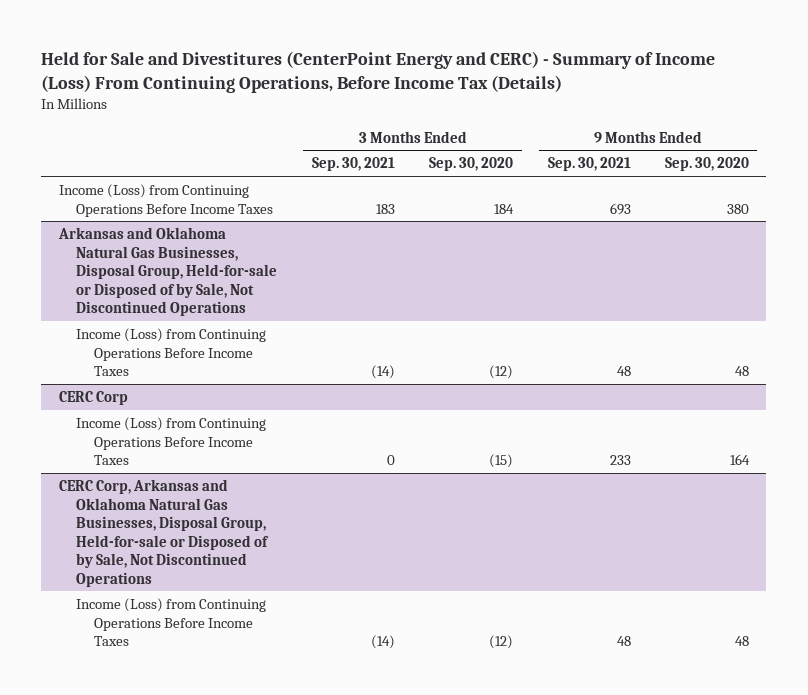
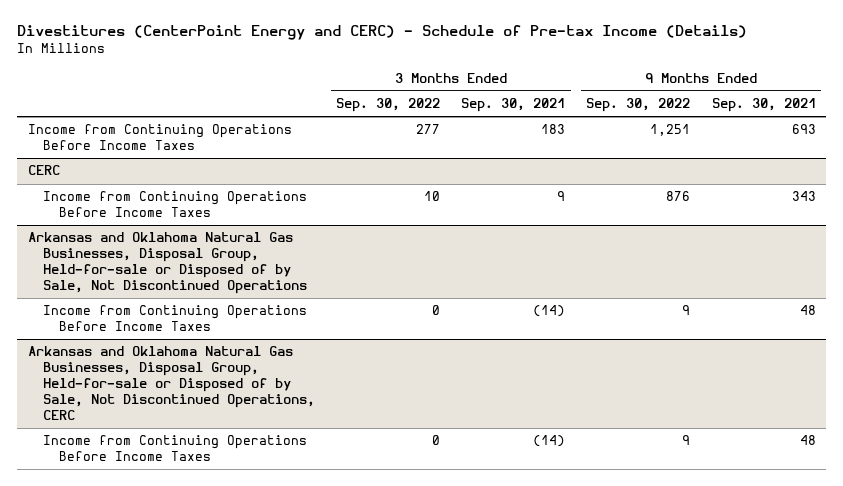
- Held for Sale and Divestitures (CenterPoint Energy and CERC) - Summary of Income (Loss) From Continuing Operations, Before Income Tax (Details)
+ Divestitures (CenterPoint Energy and CERC) - Schedule of Pre-tax Income (Details)
- | 3 Months Ended Sep. 30, 2021 | 3 Months Ended Sep. 30, 2020 | 9 Months Ended Sep. 30, 2021 | 9 Months Ended Sep. 30, 2020
+ | 3 Months Ended Sep. 30, 2022 | 3 Months Ended Sep. 30, 2021 | 9 Months Ended Sep. 30, 2022 | 9 Months Ended Sep. 30, 2021
- Income (Loss) from Continuing Operations Before Income Taxes | 183 | 184 | 693 | 380
+ Income from Continuing Operations Before Income Taxes | 277 | 183 | 1,251 | 693
+ CERC
+ Income from Continuing Operations Before Income Taxes | 10 | 9 | 876 | 343
@ Arkansas and Oklahoma Natural Gas Businesses, Disposal Group, Held-for-sale or Disposed of by Sale, Not Discontinued Operations
- Income (Loss) from Continuing Operations Before Income Taxes | (14) | (12) | 48 | 48
- CERC Corp
- Income (Loss) from Continuing Operations Before Income Taxes | 0 | (15) | 233 | 164
- CERC Corp, Arkansas and Oklahoma Natural Gas Businesses, Disposal Group, Held-for-sale or Disposed of by Sale, Not Discontinued Operations
- Income (Loss) from Continuing Operations Before Income Taxes | (14) | (12) | 48 | 48
@ Arkansas and Oklahoma Natural Gas Businesses, Disposal Group, Held-for-sale or Disposed of by Sale, Not Discontinued Operations
+ Income from Continuing Operations Before Income Taxes | 0 | (14) | 9 | 48
+ Arkansas and Oklahoma Natural Gas Businesses, Disposal Group, Held-for-sale or Disposed of by Sale, Not Discontinued Operations, CERC
+ Income from Continuing Operations Before Income Taxes | 0 | (14) | 9 | 48

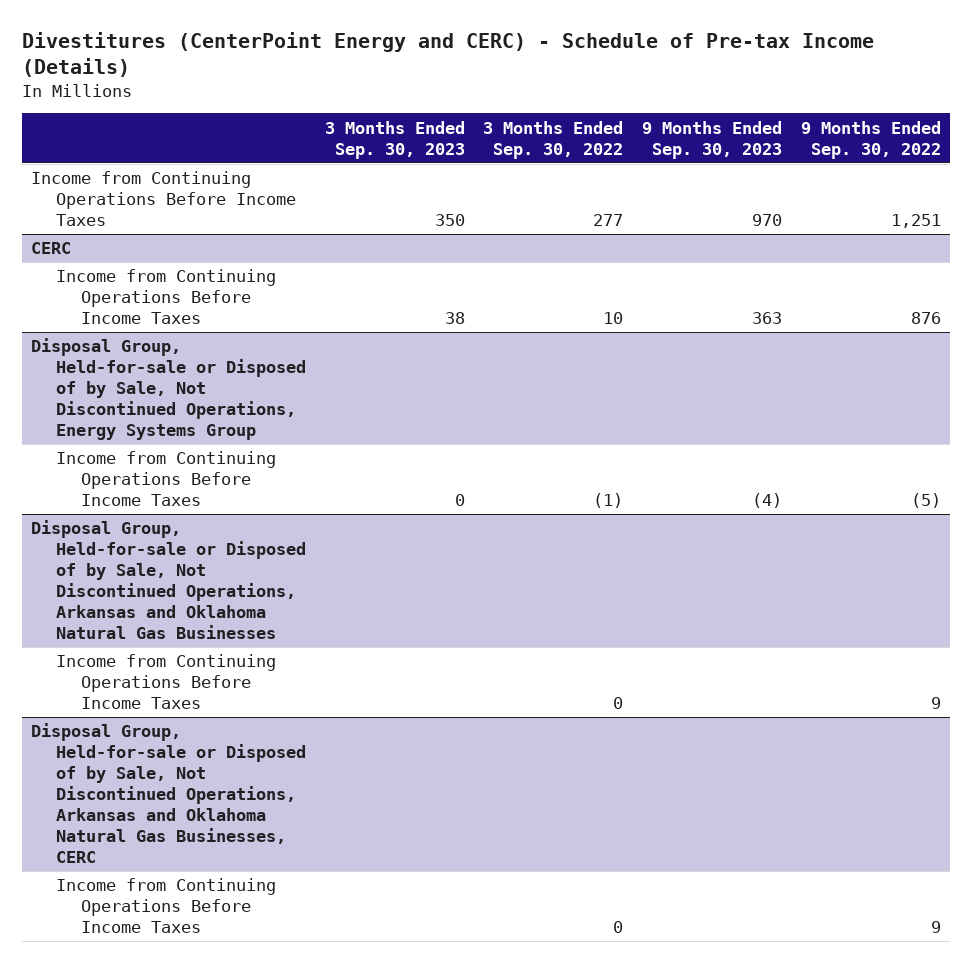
- | 3 Months Ended Sep. 30, 2022 | 3 Months Ended Sep. 30, 2021 | 9 Months Ended Sep. 30, 2022 | 9 Months Ended Sep. 30, 2021
+ | 3 Months Ended Sep. 30, 2023 | 3 Months Ended Sep. 30, 2022 | 9 Months Ended Sep. 30, 2023 | 9 Months Ended Sep. 30, 2022
- Arkansas and Oklahoma Natural Gas Businesses, Disposal Group, Held-for-sale or Disposed of by Sale, Not Discontinued Operations
+ Disposal Group, Held-for-sale or Disposed of by Sale, Not Discontinued Operations, Energy Systems Group
+ Income from Continuing Operations Before Income Taxes | 0 | (1) | (4) | (5)
+ Disposal Group, Held-for-sale or Disposed of by Sale, Not Discontinued Operations, Arkansas and Oklahoma Natural Gas Businesses
- Arkansas and Oklahoma Natural Gas Businesses, Disposal Group, Held-for-sale or Disposed of by Sale, Not Discontinued Operations, CERC
+ Disposal Group, Held-for-sale or Disposed of by Sale, Not Discontinued Operations, Arkansas and Oklahoma Natural Gas Businesses, CERC

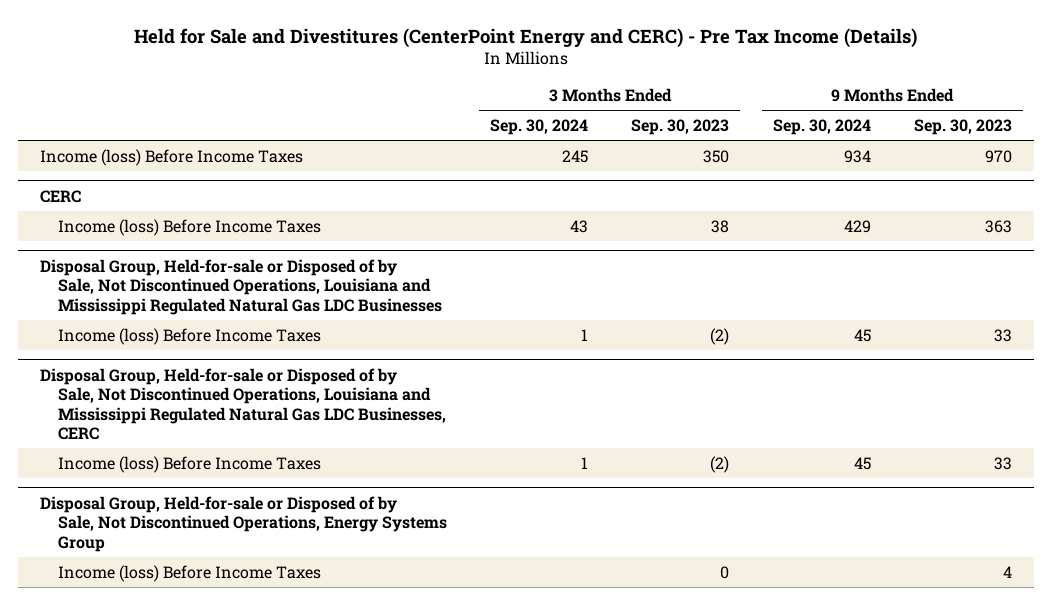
- Divestitures (CenterPoint Energy and CERC) - Schedule of Pre-tax Income (Details)
+ Held for Sale and Divestitures (CenterPoint Energy and CERC) - Pre Tax Income (Details)
- | 3 Months Ended Sep. 30, 2023 | 3 Months Ended Sep. 30, 2022 | 9 Months Ended Sep. 30, 2023 | 9 Months Ended Sep. 30, 2022
+ | 3 Months Ended Sep. 30, 2024 | 3 Months Ended Sep. 30, 2023 | 9 Months Ended Sep. 30, 2024 | 9 Months Ended Sep. 30, 2023
- Income from Continuing Operations Before Income Taxes | 350 | 277 | 970 | 1,251
+ Income (loss) Before Income Taxes | 245 | 350 | 934 | 970
@ CERC
- Income from Continuing Operations Before Income Taxes | 38 | 10 | 363 | 876
+ Income (loss) Before Income Taxes | 43 | 38 | 429 | 363
+ Disposal Group, Held-for-sale or Disposed of by Sale, Not Discontinued Operations, Louisiana and Mississippi Regulated Natural Gas LDC Businesses
+ Income (loss) Before Income Taxes | 1 | (2) | 45 | 33
+ Disposal Group, Held-for-sale or Disposed of by Sale, Not Discontinued Operations, Louisiana and Mississippi Regulated Natural Gas LDC Businesses, CERC
+ Income (loss) Before Income Taxes | 1 | (2) | 45 | 33
@ Disposal Group, Held-for-sale or Disposed of by Sale, Not Discontinued Operations, Energy Systems Group
- Income from Continuing Operations Before Income Taxes | 0 | (1) | (4) | (5)
- Disposal Group, Held-for-sale or Disposed of by Sale, Not Discontinued Operations, Arkansas and Oklahoma Natural Gas Businesses
- Income from Continuing Operations Before Income Taxes | | 0 | | 9
- Disposal Group, Held-for-sale or Disposed of by Sale, Not Discontinued Operations, Arkansas and Oklahoma Natural Gas Businesses, CERC
- Income from Continuing Operations Before Income Taxes | | 0 | | 9
@ Disposal Group, Held-for-sale or Disposed of by Sale, Not Discontinued Operations, Energy Systems Group
+ Income (loss) Before Income Taxes | | 0 | | 4

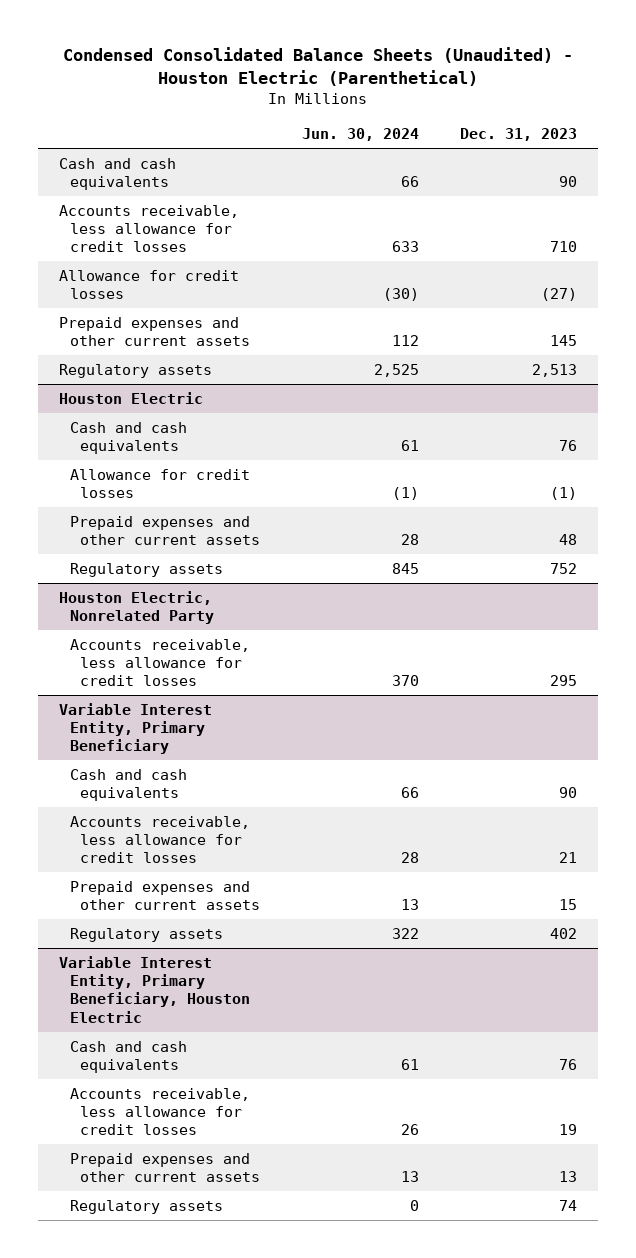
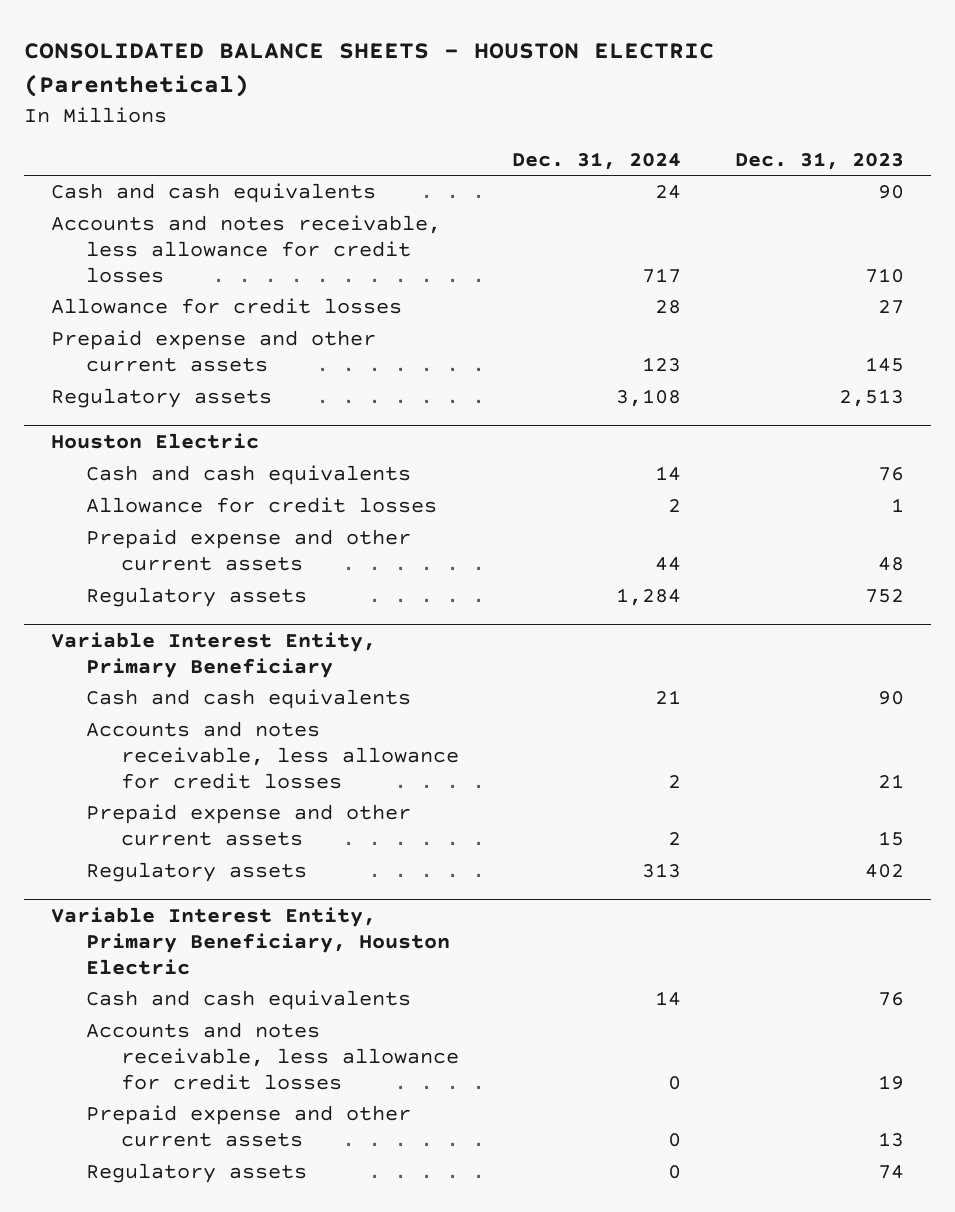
- Condensed Consolidated Balance Sheets (Unaudited) - Houston Electric (Parenthetical)
+ CONSOLIDATED BALANCE SHEETS - HOUSTON ELECTRIC (Parenthetical)
- | Jun. 30, 2024 | Dec. 31, 2023
+ | Dec. 31, 2024 | Dec. 31, 2023
- Accounts receivable, less allowance for credit losses | 633 | 710
- Allowance for credit losses | (30) | (27)
- Prepaid expenses and other current assets | 112 | 145
+ Accounts and notes receivable, less allowance for credit losses | 717 | 710
+ Allowance for credit losses | 28 | 27
+ Prepaid expense and other current assets | 123 | 145
@ Houston Electric
- Allowance for credit losses | (1) | (1)
- Prepaid expenses and other current assets | 28 | 48
+ Allowance for credit losses | 2 | 1
+ Prepaid expense and other current assets | 44 | 48
- Houston Electric, Nonrelated Party
- Accounts receivable, less allowance for credit losses | 370 | 295
@ Variable Interest Entity, Primary Beneficiary
- Accounts receivable, less allowance for credit losses | 28 | 21
- Prepaid expenses and other current assets | 13 | 15
+ Accounts and notes receivable, less allowance for credit losses | 2 | 21
+ Prepaid expense and other current assets | 2 | 15
@ Variable Interest Entity, Primary Beneficiary, Houston Electric
- Accounts receivable, less allowance for credit losses | 26 | 19
- Prepaid expenses and other current assets | 13 | 13
+ Accounts and notes receivable, less allowance for credit losses | 0 | 19
+ Prepaid expense and other current assets | 0 | 13

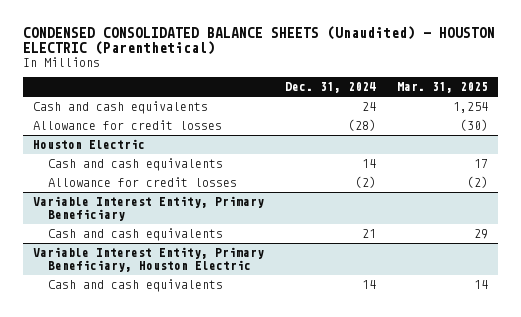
- CONSOLIDATED BALANCE SHEETS - HOUSTON ELECTRIC (Parenthetical)
+ CONDENSED CONSOLIDATED BALANCE SHEETS (Unaudited) - HOUSTON ELECTRIC (Parenthetical)
- | Dec. 31, 2024 | Dec. 31, 2023
+ | Dec. 31, 2024 | Mar. 31, 2025
- Accounts and notes receivable, less allowance for credit losses | 717 | 710
- Allowance for credit losses | 28 | 27
- Prepaid expense and other current assets | 123 | 145
- Regulatory assets | 3,108 | 2,513
+ Allowance for credit losses | (28) | (30)
@ Houston Electric
- Allowance for credit losses | 2 | 1
- Prepaid expense and other current assets | 44 | 48
- Regulatory assets | 1,284 | 752
+ Allowance for credit losses | (2) | (2)
@ Variable Interest Entity, Primary Beneficiary
- Accounts and notes receivable, less allowance for credit losses | 2 | 21
- Prepaid expense and other current assets | 2 | 15
- Regulatory assets | 313 | 402
@ Variable Interest Entity, Primary Beneficiary, Houston Electric
- Accounts and notes receivable, less allowance for credit losses | 0 | 19
- Prepaid expense and other current assets | 0 | 13
- Regulatory assets | 0 | 74

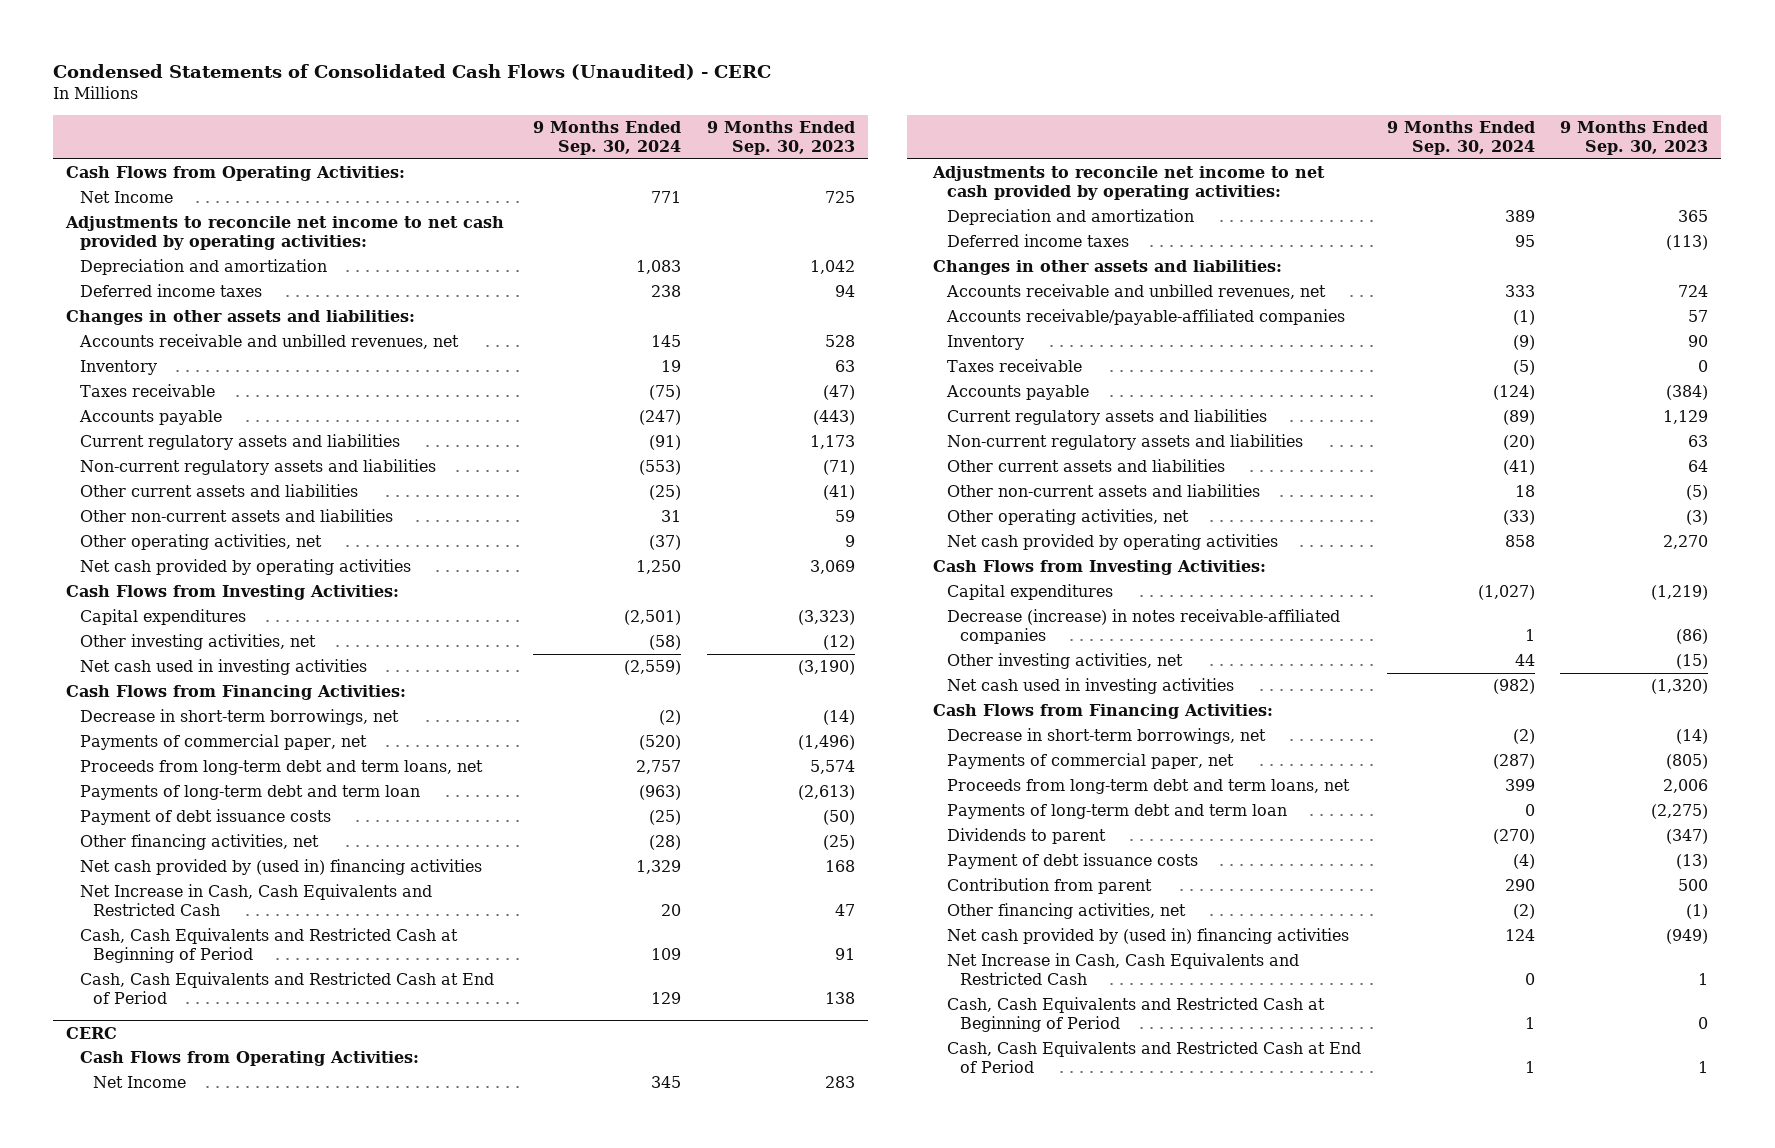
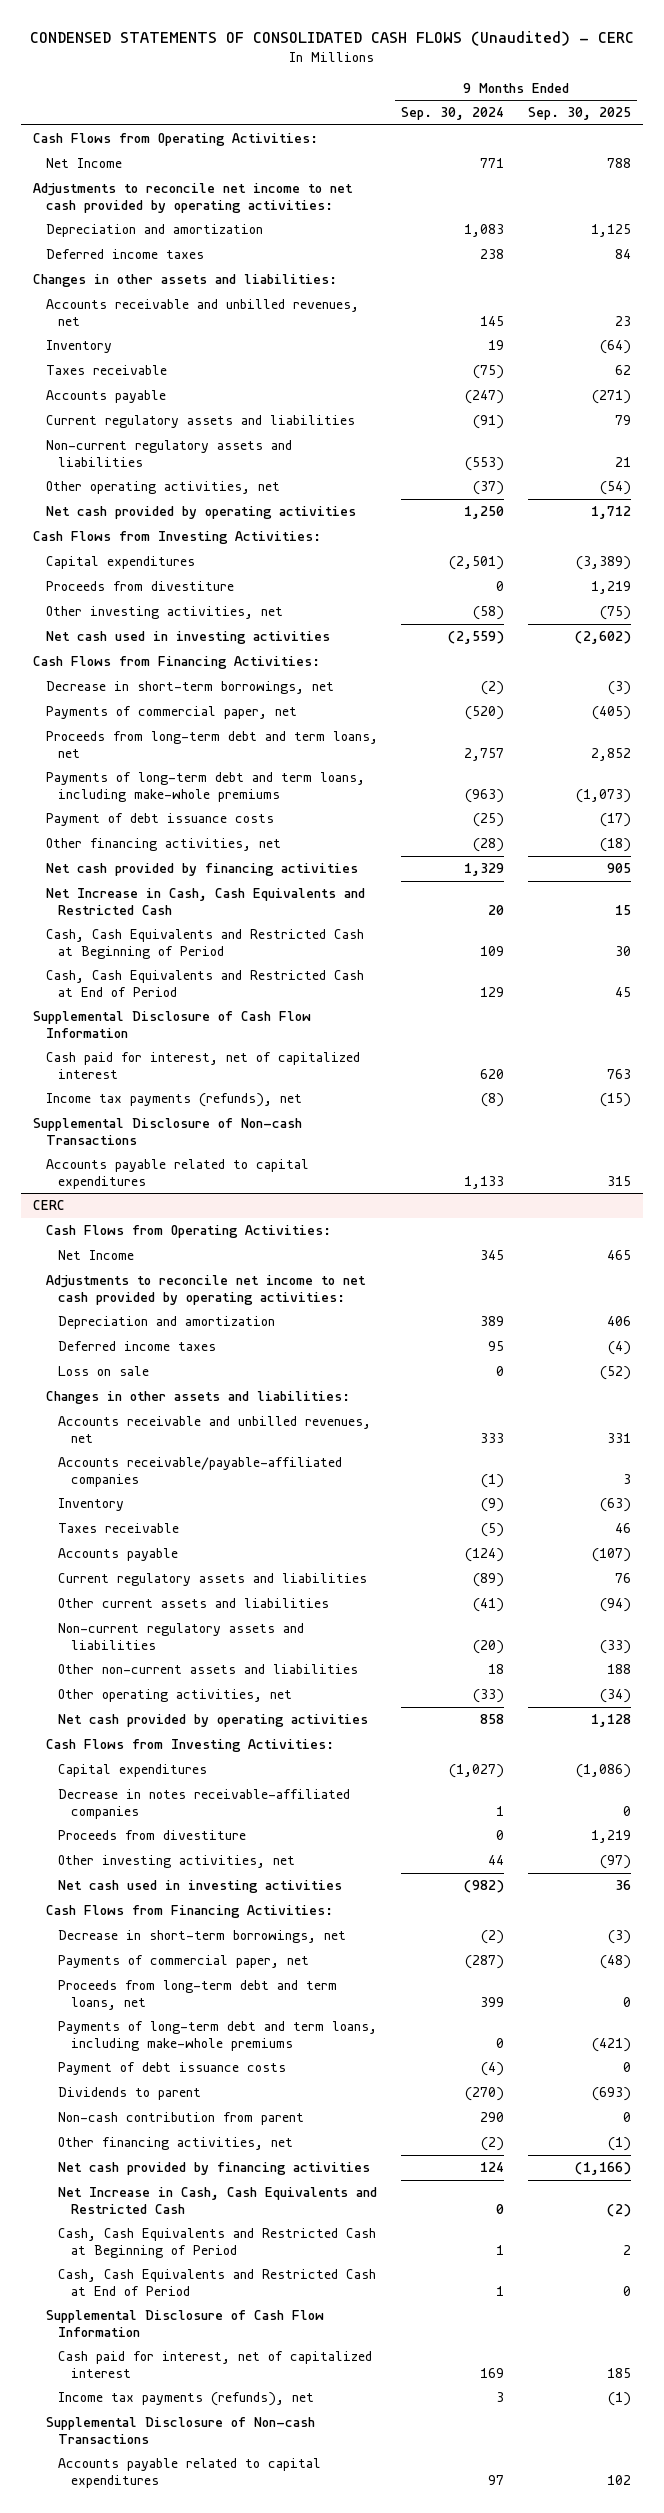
- Condensed Statements of Consolidated Cash Flows (Unaudited) - CERC
+ CONDENSED STATEMENTS OF CONSOLIDATED CASH FLOWS (Unaudited) - CERC
- | 9 Months Ended Sep. 30, 2024 | 9 Months Ended Sep. 30, 2023
+ | 9 Months Ended Sep. 30, 2024 | 9 Months Ended Sep. 30, 2025
- Other current assets and liabilities | (25) | (41)
- Other non-current assets and liabilities | 31 | 59
+ Proceeds from divestiture | 0 | 1,219
- Payments of long-term debt and term loan | (963) | (2,613)
+ Payments of long-term debt and term loans, including make-whole premiums | (963) | (1,073)
- Net cash provided by (used in) financing activities | 1,329 | 168
+ Net cash provided by financing activities | 1,329 | 905
+ Supplemental Disclosure of Cash Flow Information
+ Cash paid for interest, net of capitalized interest | 620 | 763
+ Income tax payments (refunds), net | (8) | (15)
+ Supplemental Disclosure of Non-cash Transactions
+ Accounts payable related to capital expenditures | 1,133 | 315
@ CERC
+ Loss on sale | 0 | (52)
moved down: Non-current regulatory assets and liabilities | (20) | (33)
- Decrease (increase) in notes receivable-affiliated companies | 1 | (86)
+ Decrease in notes receivable-affiliated companies | 1 | 0
+ Proceeds from divestiture | 0 | 1,219
- Payments of long-term debt and term loan | 0 | (2,275)
+ Payments of long-term debt and term loans, including make-whole premiums | 0 | (421)
- Contribution from parent | 290 | 500
moved down: Dividends to parent | (270) | (693)
+ Non-cash contribution from parent | 290 | 0
- Net cash provided by (used in) financing activities | 124 | (949)
+ Net cash provided by financing activities | 124 | (1,166)
+ Supplemental Disclosure of Cash Flow Information
+ Cash paid for interest, net of capitalized interest | 169 | 185
+ Income tax payments (refunds), net | 3 | (1)
+ Supplemental Disclosure of Non-cash Transactions
+ Accounts payable related to capital expenditures | 97 | 102

